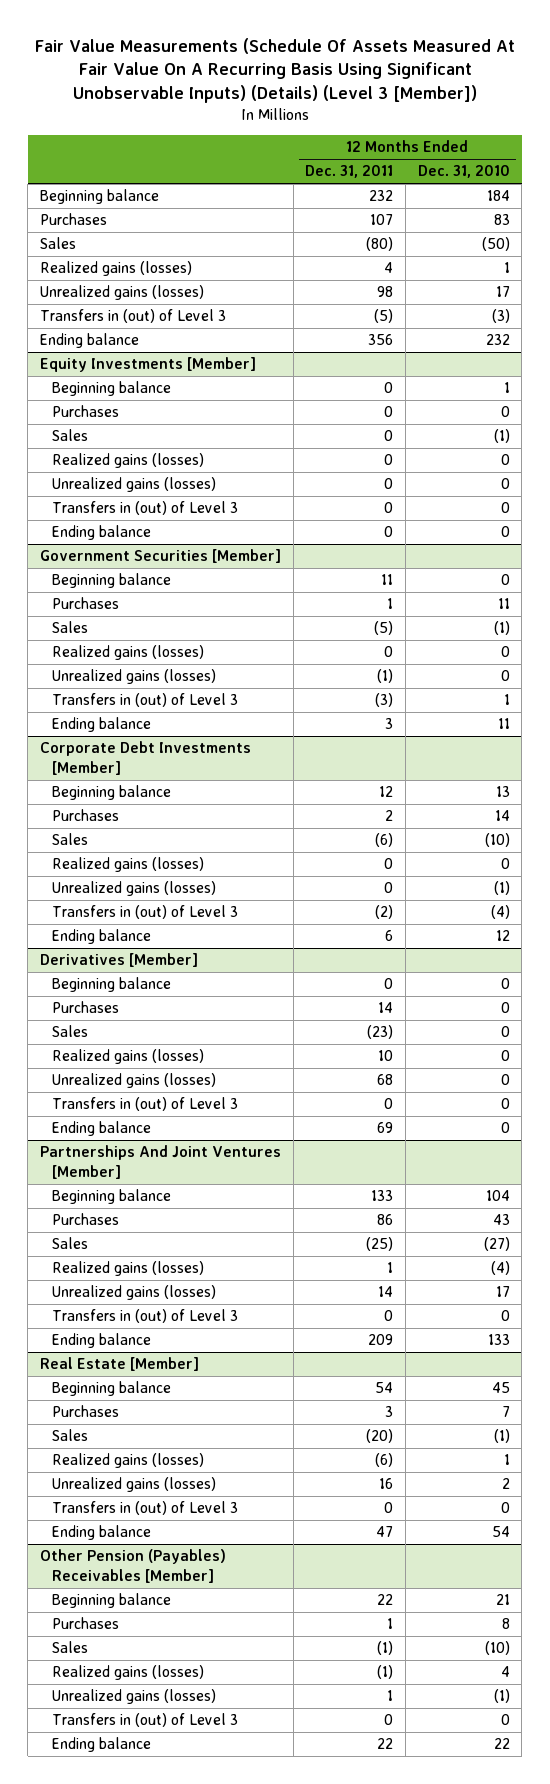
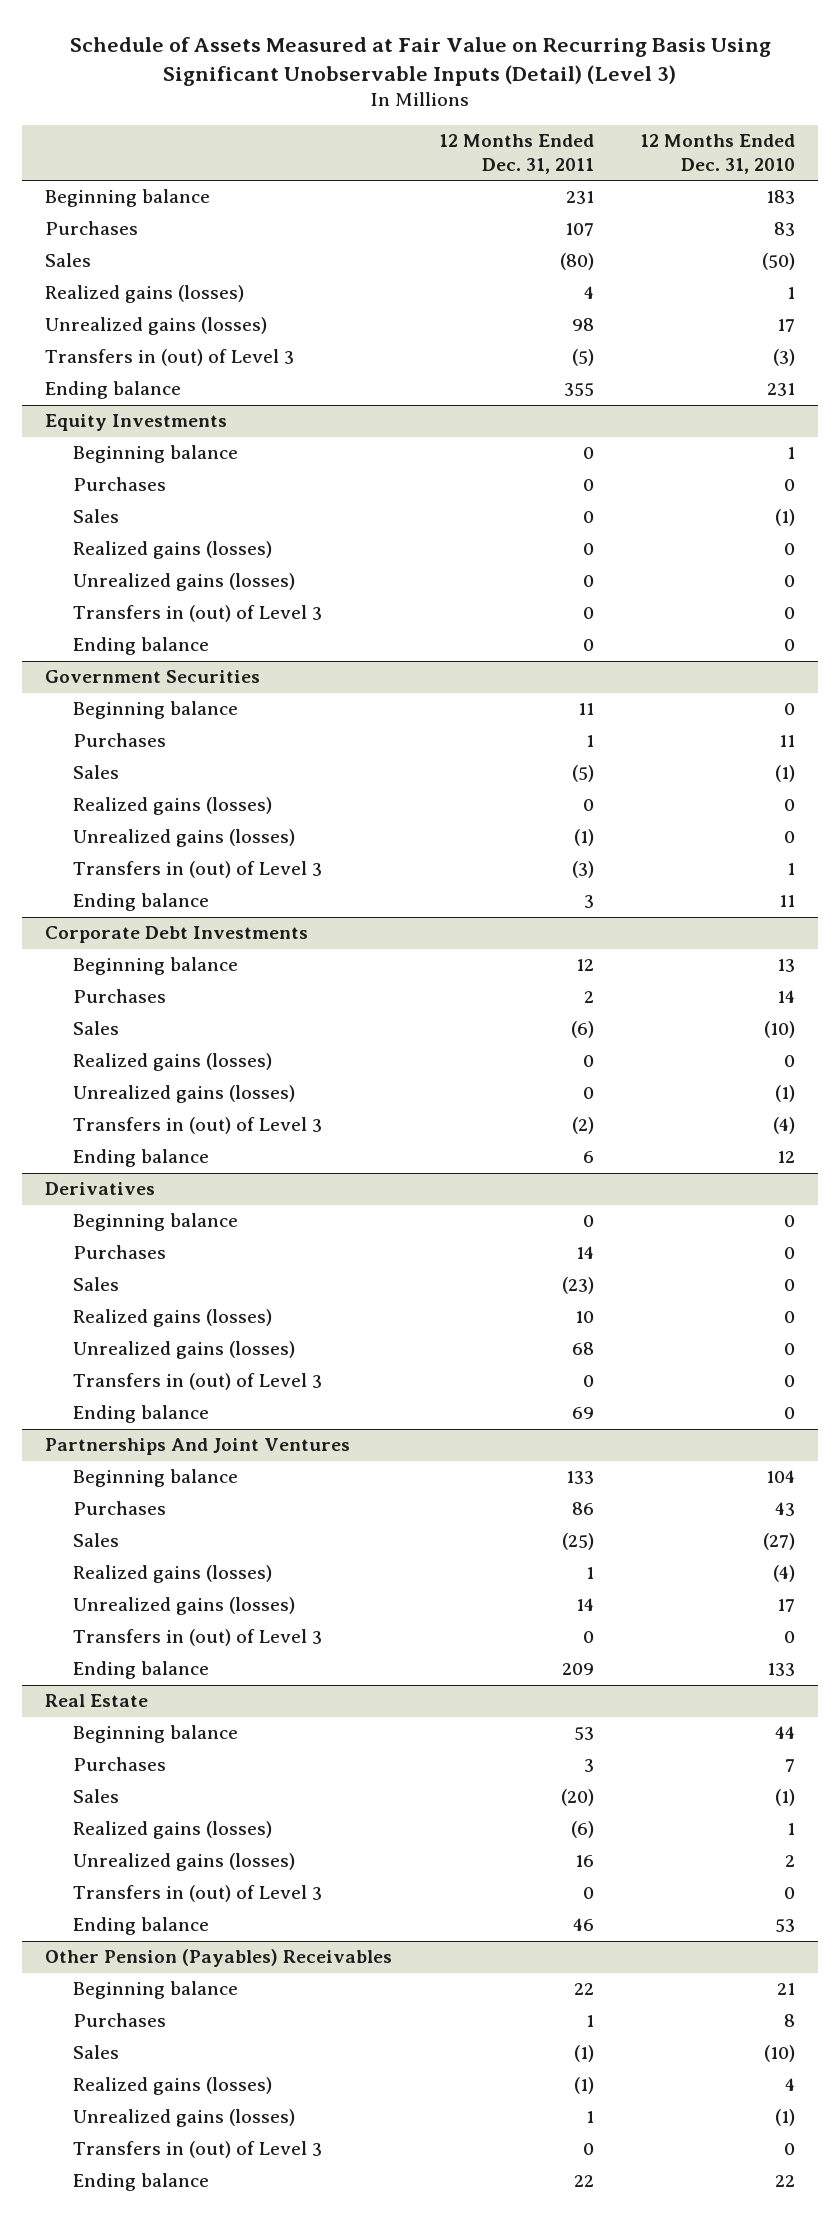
- Fair Value Measurements (Schedule Of Assets Measured At Fair Value On A Recurring Basis Using Significant Unobservable Inputs) (Details) (Level 3 [Member])
+ Schedule of Assets Measured at Fair Value on Recurring Basis Using Significant Unobservable Inputs (Detail) (Level 3)
- Beginning balance | 232 | 184
+ Beginning balance | 231 | 183
- Ending balance | 356 | 232
- Equity Investments [Member]
+ Ending balance | 355 | 231
+ Equity Investments
- Government Securities [Member]
+ Government Securities
- Corporate Debt Investments [Member]
+ Corporate Debt Investments
- Derivatives [Member]
+ Derivatives
- Partnerships And Joint Ventures [Member]
+ Partnerships And Joint Ventures
- Real Estate [Member]
- Beginning balance | 54 | 45
+ Real Estate
+ Beginning balance | 53 | 44
- Ending balance | 47 | 54
- Other Pension (Payables) Receivables [Member]
+ Ending balance | 46 | 53
+ Other Pension (Payables) Receivables

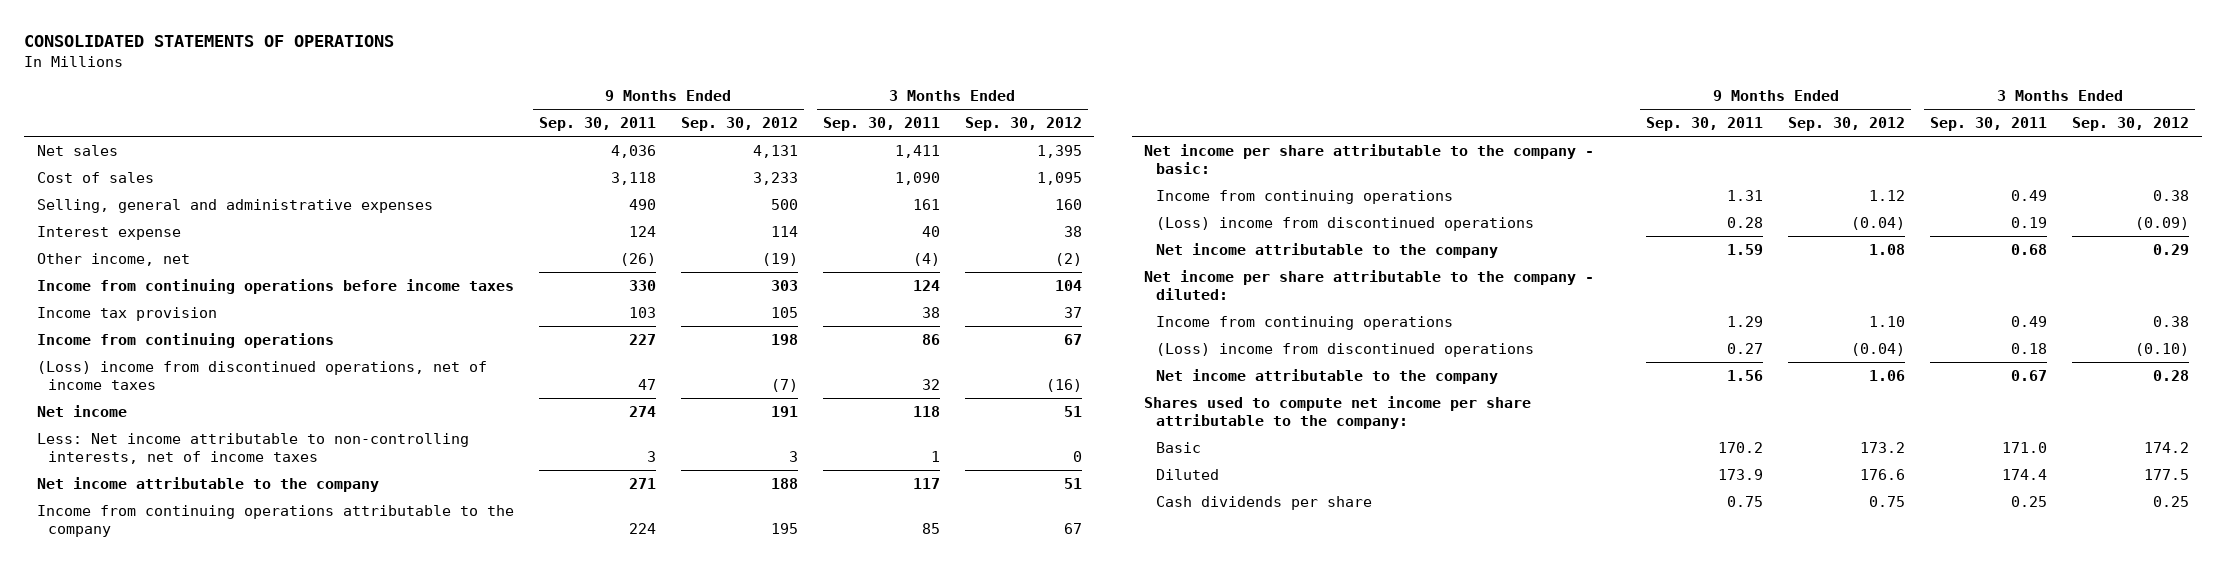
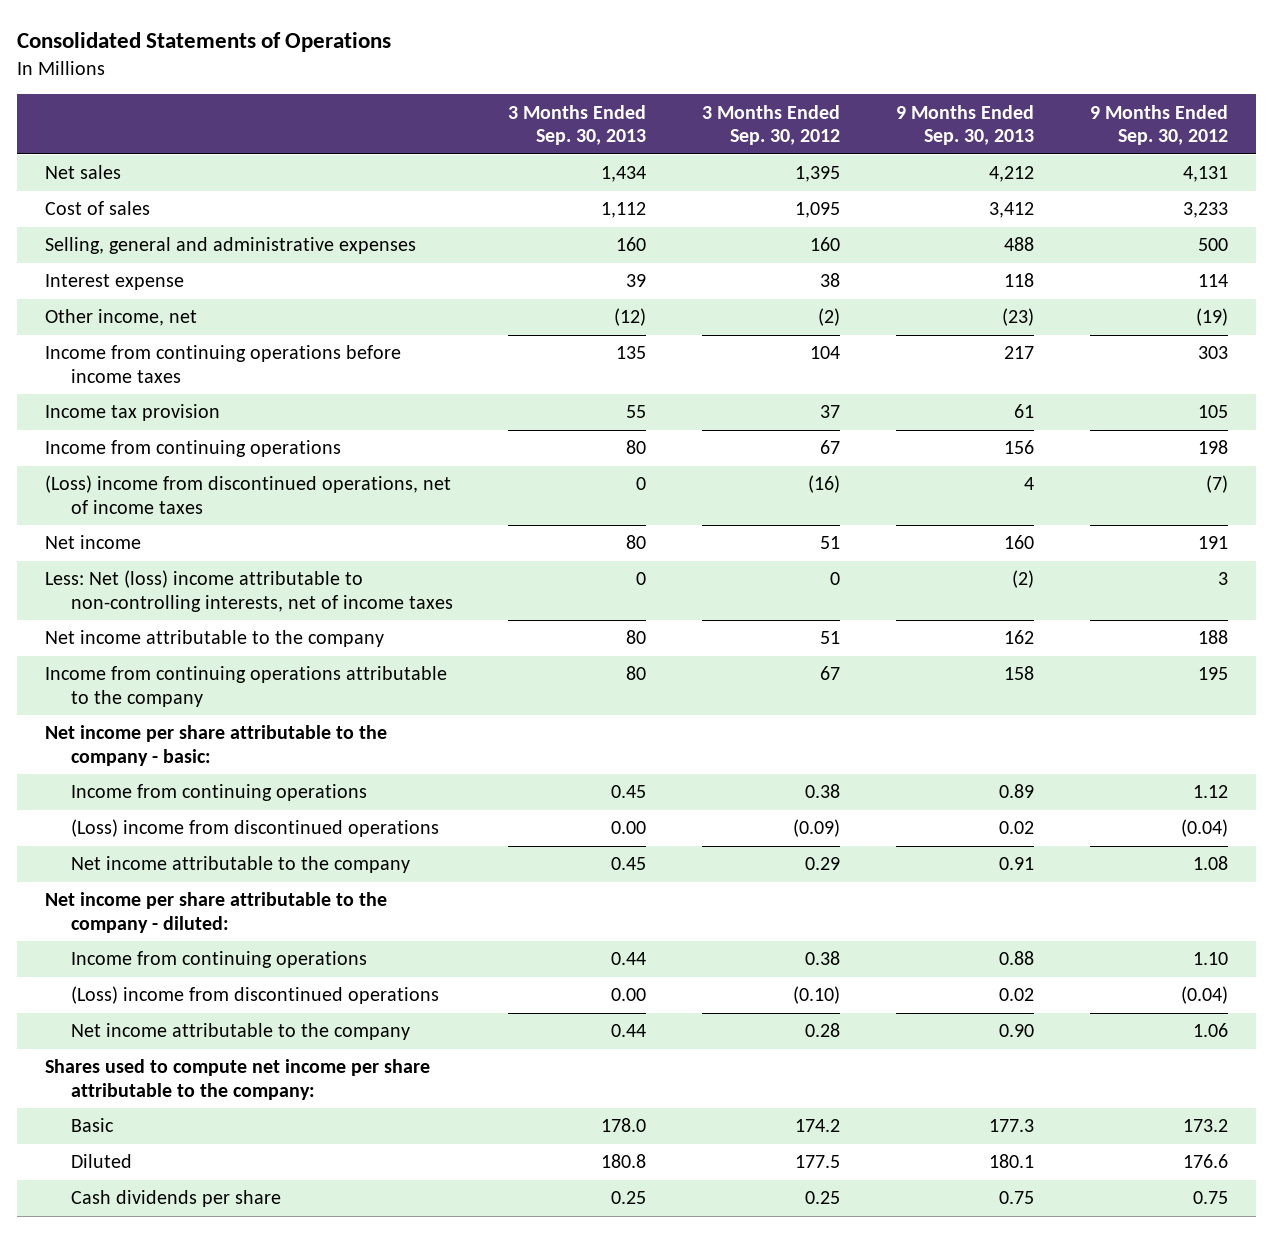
- CONSOLIDATED STATEMENTS OF OPERATIONS
+ Consolidated Statements of Operations
- | 9 Months Ended Sep. 30, 2011 | 9 Months Ended Sep. 30, 2012 | 3 Months Ended Sep. 30, 2011 | 3 Months Ended Sep. 30, 2012
+ | 3 Months Ended Sep. 30, 2013 | 3 Months Ended Sep. 30, 2012 | 9 Months Ended Sep. 30, 2013 | 9 Months Ended Sep. 30, 2012
- Less: Net income attributable to non-controlling interests, net of income taxes | 3 | 3 | 1 | 0
+ Less: Net (loss) income attributable to non-controlling interests, net of income taxes | 0 | 0 | (2) | 3

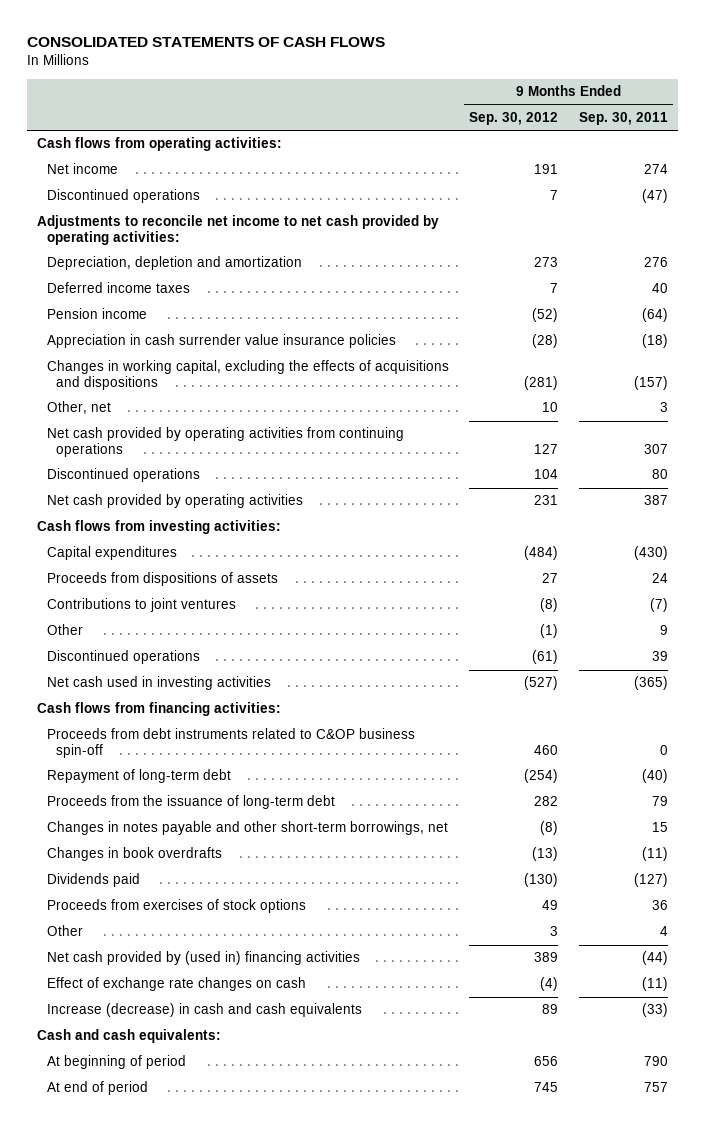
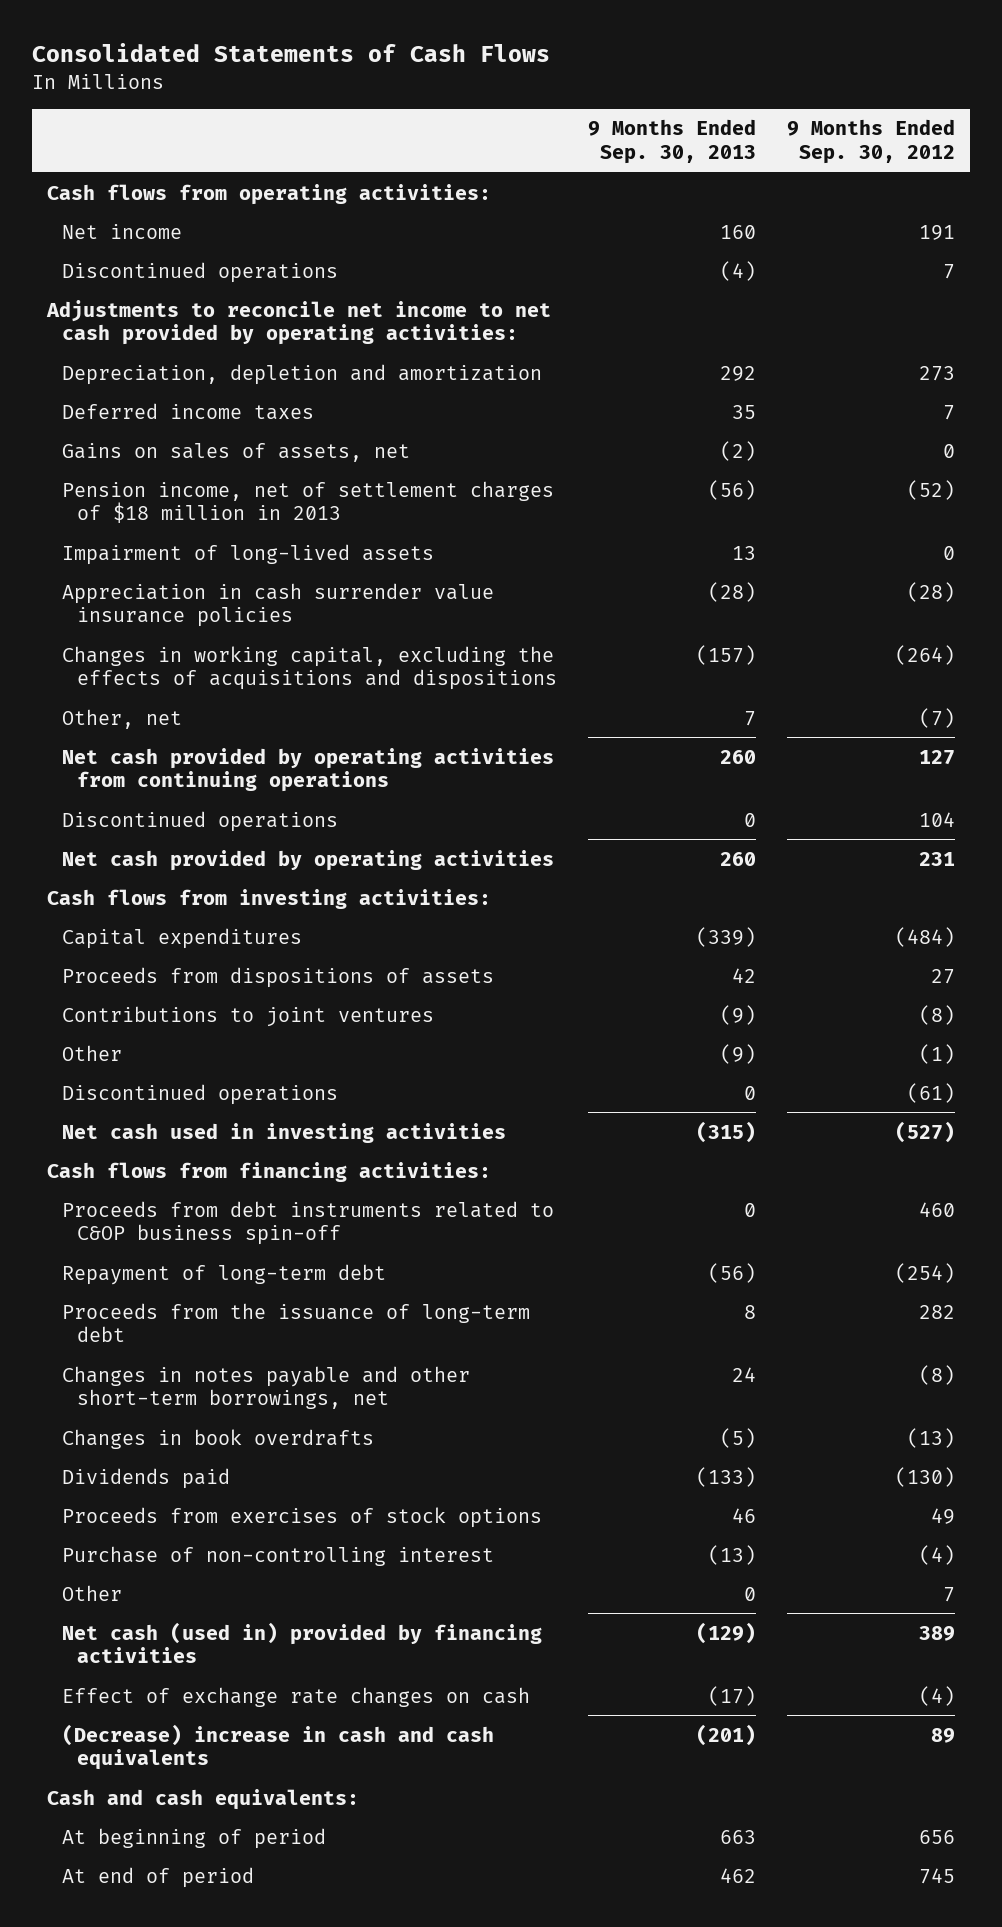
- CONSOLIDATED STATEMENTS OF CASH FLOWS
+ Consolidated Statements of Cash Flows
- | 9 Months Ended Sep. 30, 2012 | 9 Months Ended Sep. 30, 2011
+ | 9 Months Ended Sep. 30, 2013 | 9 Months Ended Sep. 30, 2012
- Pension income | (52) | (64)
+ Gains on sales of assets, net | (2) | 0
+ Pension income, net of settlement charges of $18 million in 2013 | (56) | (52)
+ Impairment of long-lived assets | 13 | 0
- Changes in working capital, excluding the effects of acquisitions and dispositions | (281) | (157)
- Other, net | 10 | 3
+ Changes in working capital, excluding the effects of acquisitions and dispositions | (157) | (264)
+ Other, net | 7 | (7)
- Other | 3 | 4
- Net cash provided by (used in) financing activities | 389 | (44)
+ Purchase of non-controlling interest | (13) | (4)
+ Other | 0 | 7
+ Net cash (used in) provided by financing activities | (129) | 389
- Increase (decrease) in cash and cash equivalents | 89 | (33)
+ (Decrease) increase in cash and cash equivalents | (201) | 89

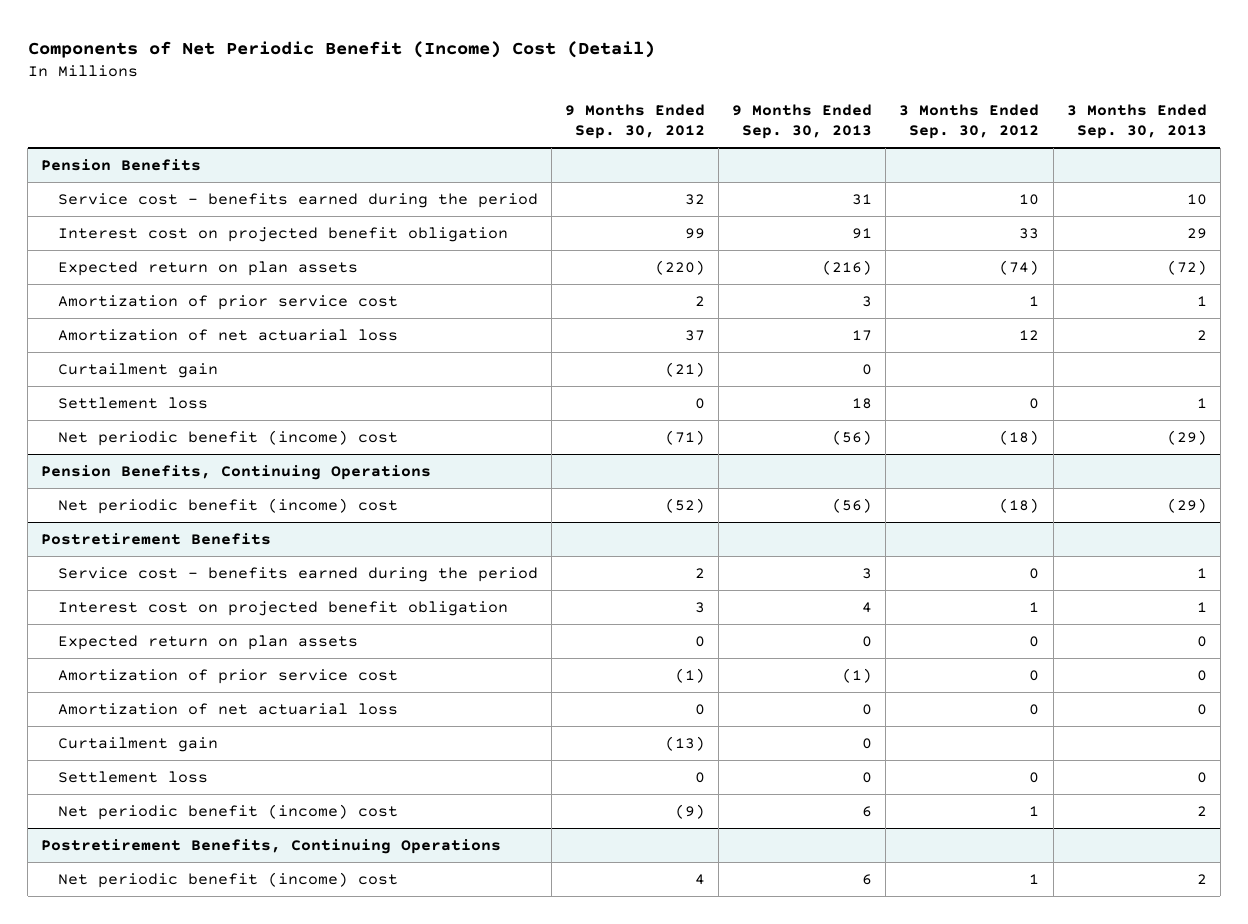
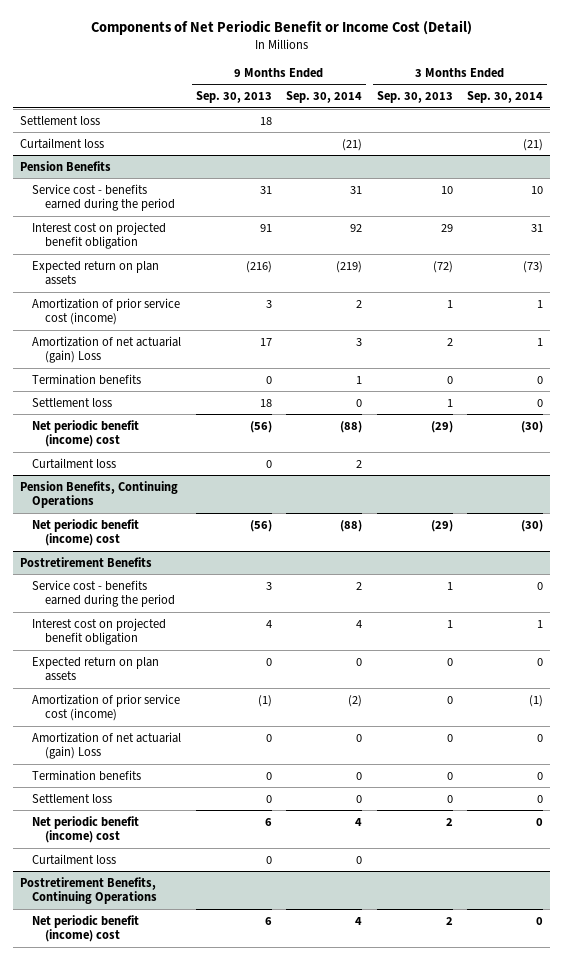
- Components of Net Periodic Benefit (Income) Cost (Detail)
+ Components of Net Periodic Benefit or Income Cost (Detail)
- | 9 Months Ended Sep. 30, 2012 | 9 Months Ended Sep. 30, 2013 | 3 Months Ended Sep. 30, 2012 | 3 Months Ended Sep. 30, 2013
+ | 9 Months Ended Sep. 30, 2013 | 9 Months Ended Sep. 30, 2014 | 3 Months Ended Sep. 30, 2013 | 3 Months Ended Sep. 30, 2014
+ Settlement loss | 18 | | |
+ Curtailment loss | | (21) | | (21)
@ Pension Benefits
- Amortization of prior service cost | 2 | 3 | 1 | 1
- Amortization of net actuarial loss | 37 | 17 | 12 | 2
- Curtailment gain | (21) | 0 | |
+ Amortization of prior service cost (income) | 3 | 2 | 1 | 1
+ Amortization of net actuarial (gain) Loss | 17 | 3 | 2 | 1
+ Termination benefits | 0 | 1 | 0 | 0
+ Curtailment loss | 0 | 2 | |
@ Postretirement Benefits
- Amortization of prior service cost | (1) | (1) | 0 | 0
- Amortization of net actuarial loss | 0 | 0 | 0 | 0
- Curtailment gain | (13) | 0 | |
+ Amortization of prior service cost (income) | (1) | (2) | 0 | (1)
+ Amortization of net actuarial (gain) Loss | 0 | 0 | 0 | 0
+ Termination benefits | 0 | 0 | 0 | 0
+ Curtailment loss | 0 | 0 | |

